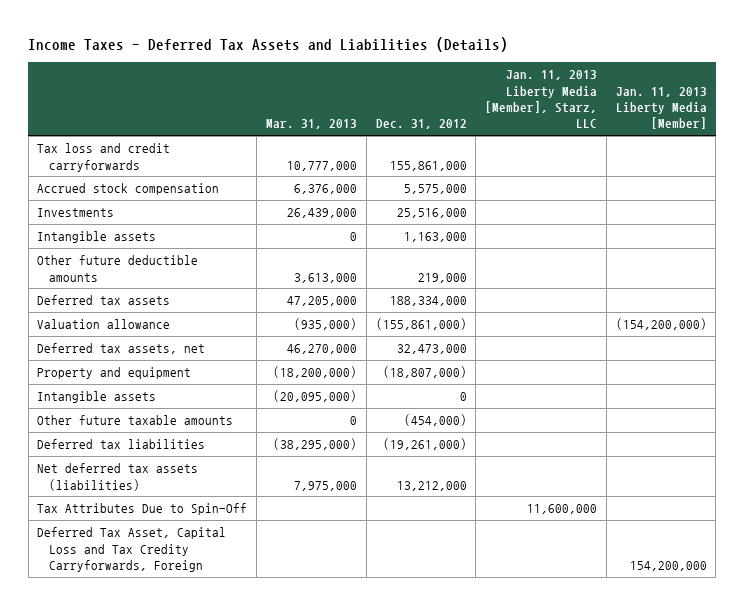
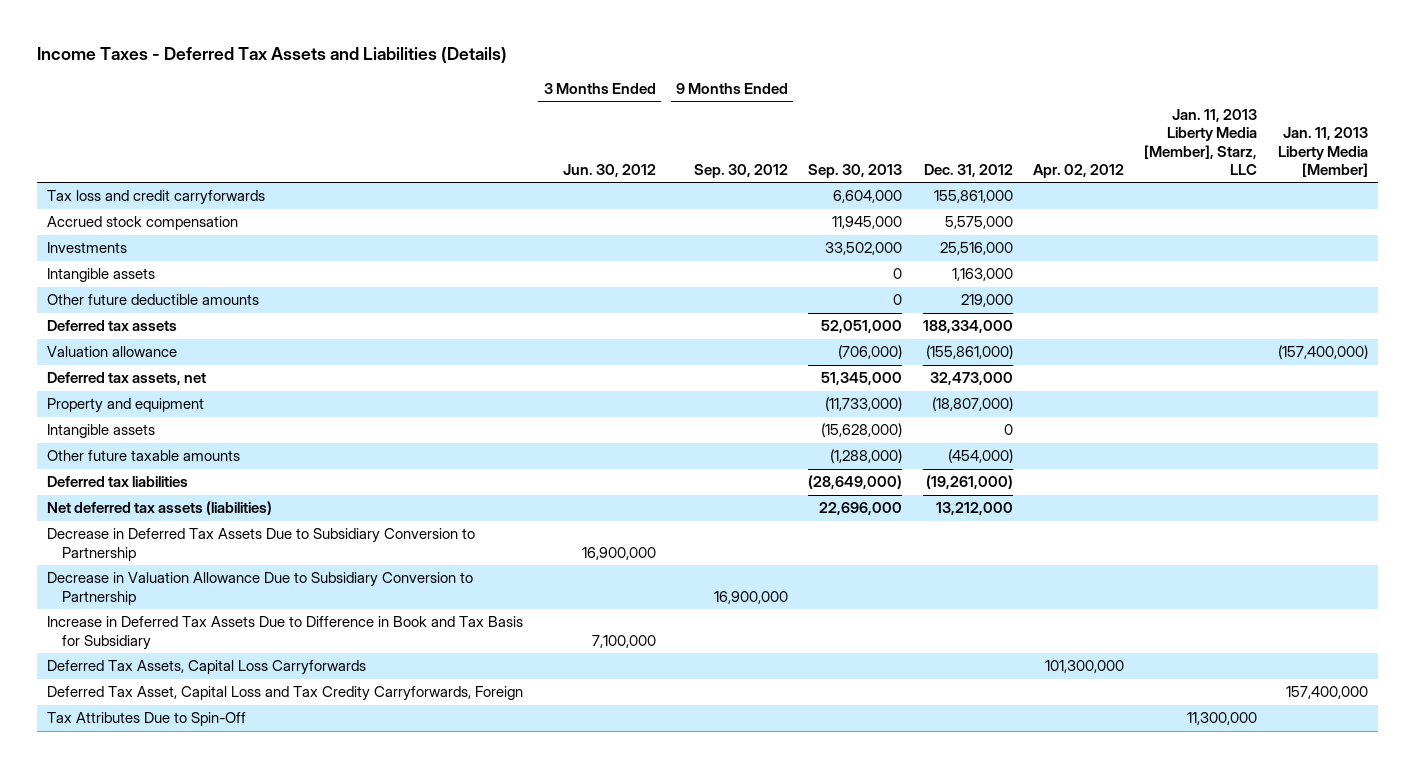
- | Mar. 31, 2013 | Dec. 31, 2012 | Jan. 11, 2013 Liberty Media [Member], Starz, LLC | Jan. 11, 2013 Liberty Media [Member]
+ | 3 Months Ended Jun. 30, 2012 | 9 Months Ended Sep. 30, 2012 | Sep. 30, 2013 | Dec. 31, 2012 | Apr. 02, 2012 | Jan. 11, 2013 Liberty Media [Member], Starz, LLC | Jan. 11, 2013 Liberty Media [Member]
- Valuation allowance | (935,000) | (155,861,000) | | (154,200,000)
+ Valuation allowance | | | (706,000) | (155,861,000) | | | (157,400,000)
- Tax Attributes Due to Spin-Off | | | 11,600,000 |
- Deferred Tax Asset, Capital Loss and Tax Credity Carryforwards, Foreign | | | | 154,200,000
+ Decrease in Deferred Tax Assets Due to Subsidiary Conversion to Partnership | 16,900,000 | | | | | |
+ Decrease in Valuation Allowance Due to Subsidiary Conversion to Partnership | | 16,900,000 | | | | |
+ Increase in Deferred Tax Assets Due to Difference in Book and Tax Basis for Subsidiary | 7,100,000 | | | | | |
+ Deferred Tax Assets, Capital Loss Carryforwards | | | | | 101,300,000 | |
+ Deferred Tax Asset, Capital Loss and Tax Credity Carryforwards, Foreign | | | | | | | 157,400,000
+ Tax Attributes Due to Spin-Off | | | | | | 11,300,000 |

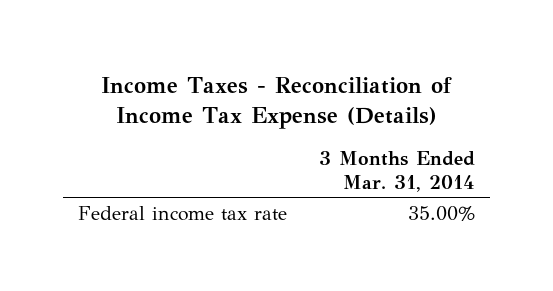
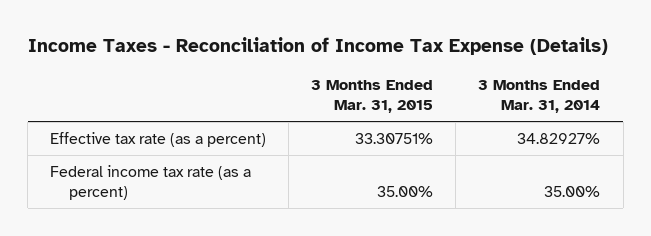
- | 3 Months Ended Mar. 31, 2014
+ | 3 Months Ended Mar. 31, 2015 | 3 Months Ended Mar. 31, 2014
- Federal income tax rate | 35.00%
+ Effective tax rate (as a percent) | 33.30751% | 34.82927%
+ Federal income tax rate (as a percent) | 35.00% | 35.00%

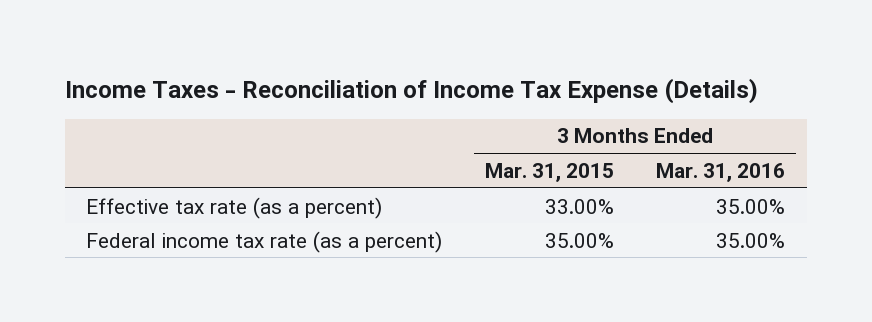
- | 3 Months Ended Mar. 31, 2015 | 3 Months Ended Mar. 31, 2014
+ | 3 Months Ended Mar. 31, 2015 | 3 Months Ended Mar. 31, 2016
- Effective tax rate (as a percent) | 33.30751% | 34.82927%
+ Effective tax rate (as a percent) | 33.00% | 35.00%

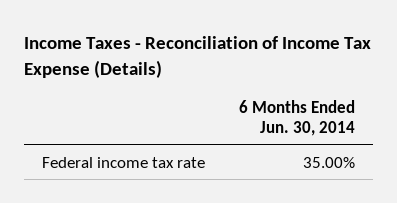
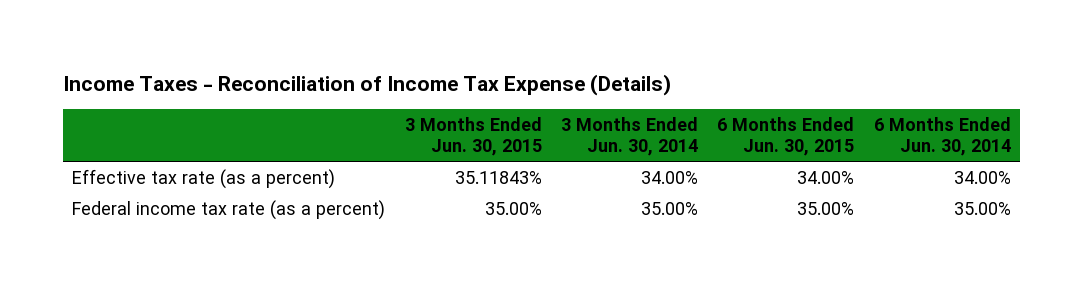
- | 6 Months Ended Jun. 30, 2014
+ | 3 Months Ended Jun. 30, 2015 | 3 Months Ended Jun. 30, 2014 | 6 Months Ended Jun. 30, 2015 | 6 Months Ended Jun. 30, 2014
- Federal income tax rate | 35.00%
+ Effective tax rate (as a percent) | 35.11843% | 34.00% | 34.00% | 34.00%
+ Federal income tax rate (as a percent) | 35.00% | 35.00% | 35.00% | 35.00%

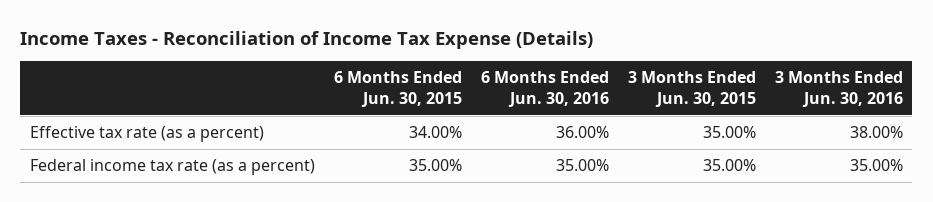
- | 3 Months Ended Jun. 30, 2015 | 3 Months Ended Jun. 30, 2014 | 6 Months Ended Jun. 30, 2015 | 6 Months Ended Jun. 30, 2014
+ | 6 Months Ended Jun. 30, 2015 | 6 Months Ended Jun. 30, 2016 | 3 Months Ended Jun. 30, 2015 | 3 Months Ended Jun. 30, 2016
- Effective tax rate (as a percent) | 35.11843% | 34.00% | 34.00% | 34.00%
+ Effective tax rate (as a percent) | 34.00% | 36.00% | 35.00% | 38.00%

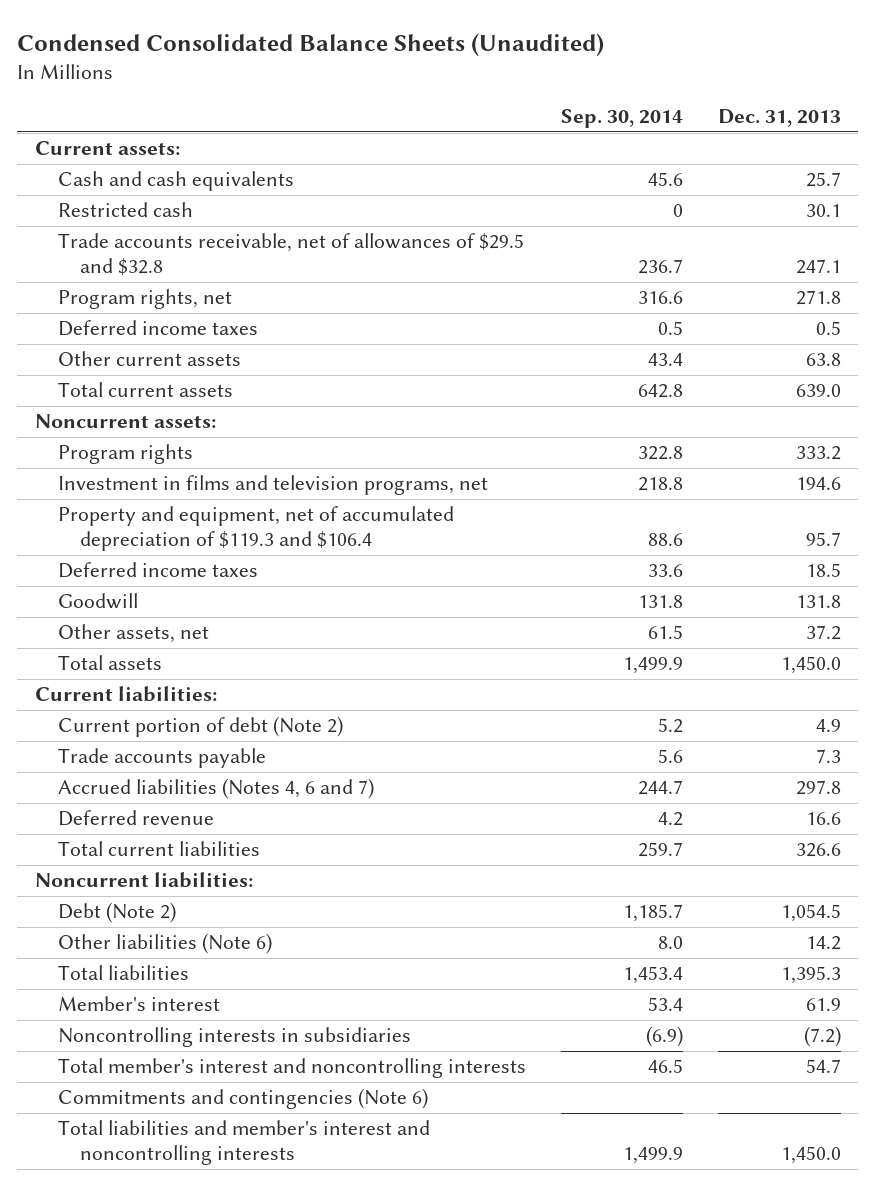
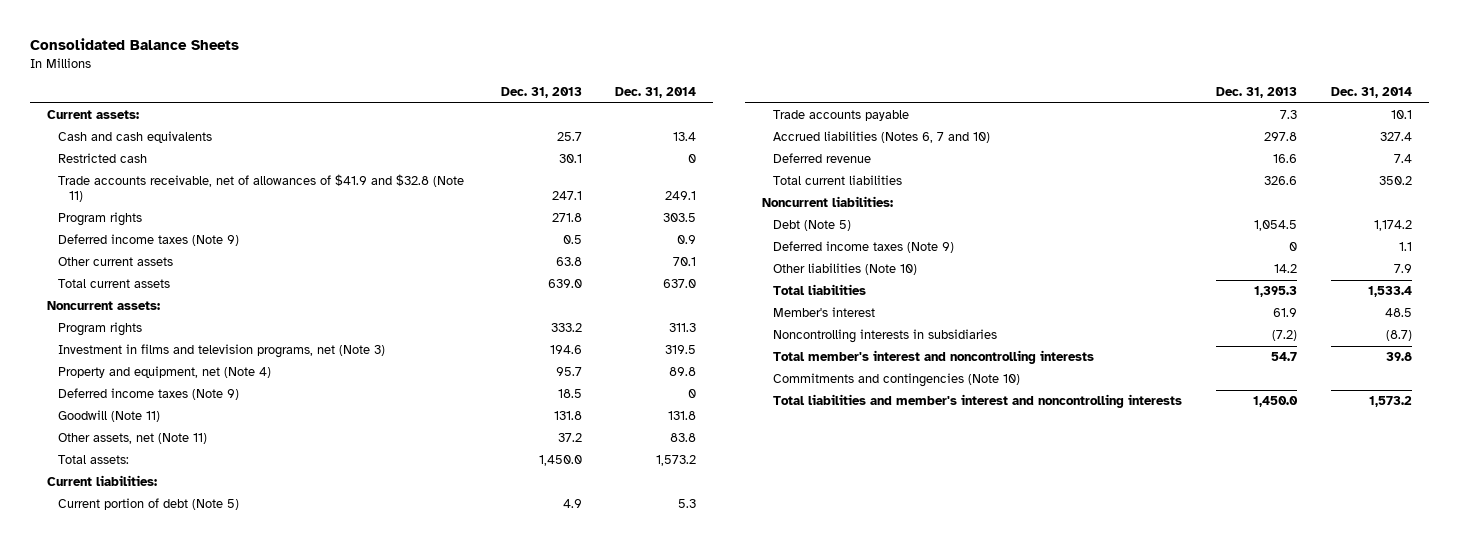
- Condensed Consolidated Balance Sheets (Unaudited)
+ Consolidated Balance Sheets
- | Sep. 30, 2014 | Dec. 31, 2013
+ | Dec. 31, 2013 | Dec. 31, 2014
- Trade accounts receivable, net of allowances of $29.5 and $32.8 | 236.7 | 247.1
- Program rights, net | 316.6 | 271.8
- Deferred income taxes | 0.5 | 0.5
+ Trade accounts receivable, net of allowances of $41.9 and $32.8 (Note 11) | 247.1 | 249.1
+ Program rights | 271.8 | 303.5
+ Deferred income taxes (Note 9) | 0.5 | 0.9
- Investment in films and television programs, net | 218.8 | 194.6
- Property and equipment, net of accumulated depreciation of $119.3 and $106.4 | 88.6 | 95.7
- Deferred income taxes | 33.6 | 18.5
- Goodwill | 131.8 | 131.8
- Other assets, net | 61.5 | 37.2
- Total assets | 1,499.9 | 1,450.0
+ Investment in films and television programs, net (Note 3) | 194.6 | 319.5
+ Property and equipment, net (Note 4) | 95.7 | 89.8
+ Deferred income taxes (Note 9) | 18.5 | 0
+ Goodwill (Note 11) | 131.8 | 131.8
+ Other assets, net (Note 11) | 37.2 | 83.8
+ Total assets: | 1,450.0 | 1,573.2
- Current portion of debt (Note 2) | 5.2 | 4.9
+ Current portion of debt (Note 5) | 4.9 | 5.3
- Accrued liabilities (Notes 4, 6 and 7) | 244.7 | 297.8
+ Accrued liabilities (Notes 6, 7 and 10) | 297.8 | 327.4
- Debt (Note 2) | 1,185.7 | 1,054.5
- Other liabilities (Note 6) | 8.0 | 14.2
+ Debt (Note 5) | 1,054.5 | 1,174.2
+ Deferred income taxes (Note 9) | 0 | 1.1
+ Other liabilities (Note 10) | 14.2 | 7.9
- Commitments and contingencies (Note 6)
+ Commitments and contingencies (Note 10)

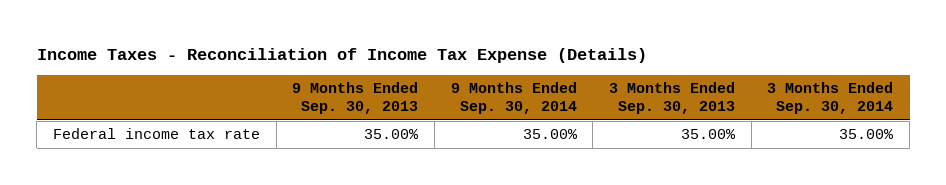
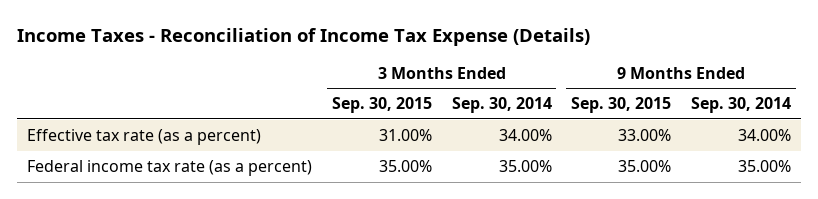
- | 9 Months Ended Sep. 30, 2013 | 9 Months Ended Sep. 30, 2014 | 3 Months Ended Sep. 30, 2013 | 3 Months Ended Sep. 30, 2014
+ | 3 Months Ended Sep. 30, 2015 | 3 Months Ended Sep. 30, 2014 | 9 Months Ended Sep. 30, 2015 | 9 Months Ended Sep. 30, 2014
- Federal income tax rate | 35.00% | 35.00% | 35.00% | 35.00%
+ Effective tax rate (as a percent) | 31.00% | 34.00% | 33.00% | 34.00%
+ Federal income tax rate (as a percent) | 35.00% | 35.00% | 35.00% | 35.00%

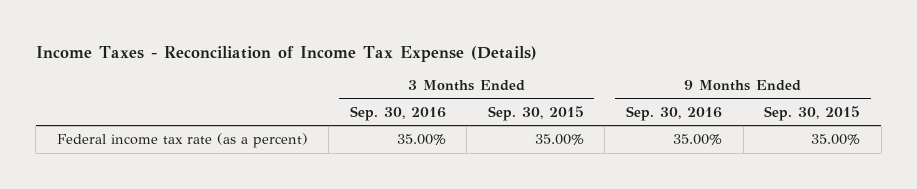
- | 3 Months Ended Sep. 30, 2015 | 3 Months Ended Sep. 30, 2014 | 9 Months Ended Sep. 30, 2015 | 9 Months Ended Sep. 30, 2014
+ | 3 Months Ended Sep. 30, 2016 | 3 Months Ended Sep. 30, 2015 | 9 Months Ended Sep. 30, 2016 | 9 Months Ended Sep. 30, 2015
- Effective tax rate (as a percent) | 31.00% | 34.00% | 33.00% | 34.00%

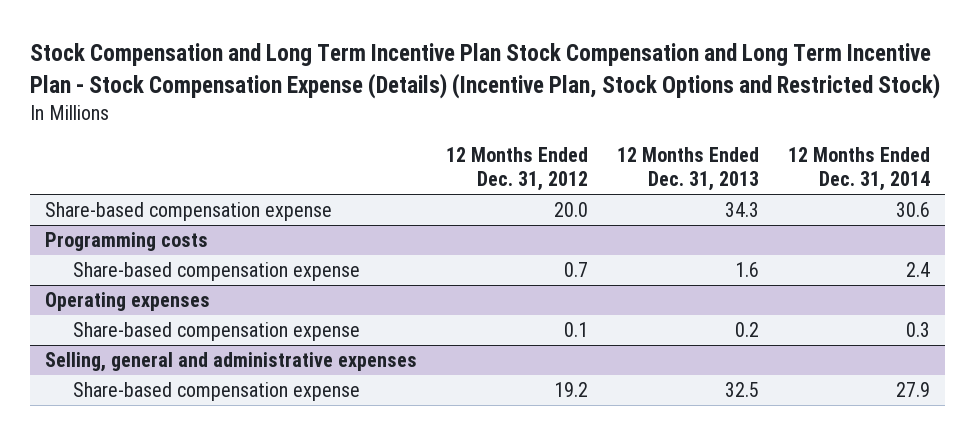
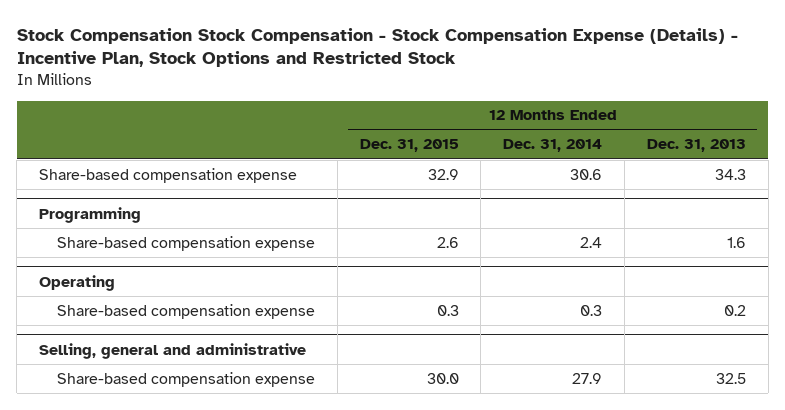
- Stock Compensation and Long Term Incentive Plan Stock Compensation and Long Term Incentive Plan - Stock Compensation Expense (Details) (Incentive Plan, Stock Options and Restricted Stock)
+ Stock Compensation Stock Compensation - Stock Compensation Expense (Details) - Incentive Plan, Stock Options and Restricted Stock
- | 12 Months Ended Dec. 31, 2012 | 12 Months Ended Dec. 31, 2013 | 12 Months Ended Dec. 31, 2014
+ | 12 Months Ended Dec. 31, 2015 | 12 Months Ended Dec. 31, 2014 | 12 Months Ended Dec. 31, 2013
- Programming costs
+ Programming
- Operating expenses
+ Operating
- Selling, general and administrative expenses
+ Selling, general and administrative

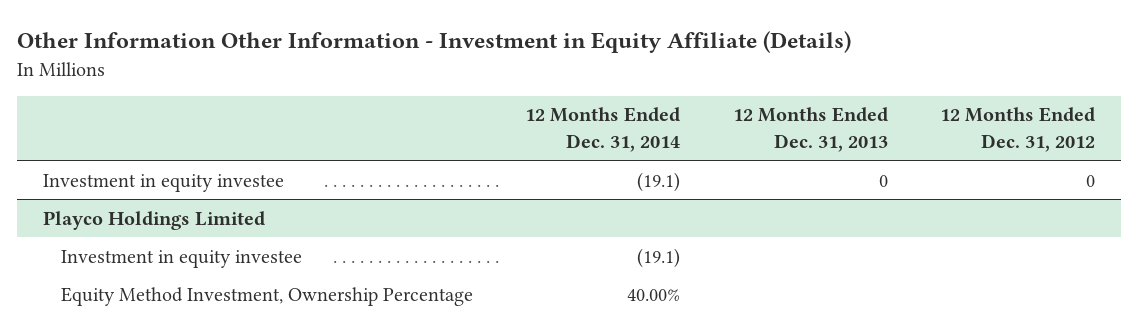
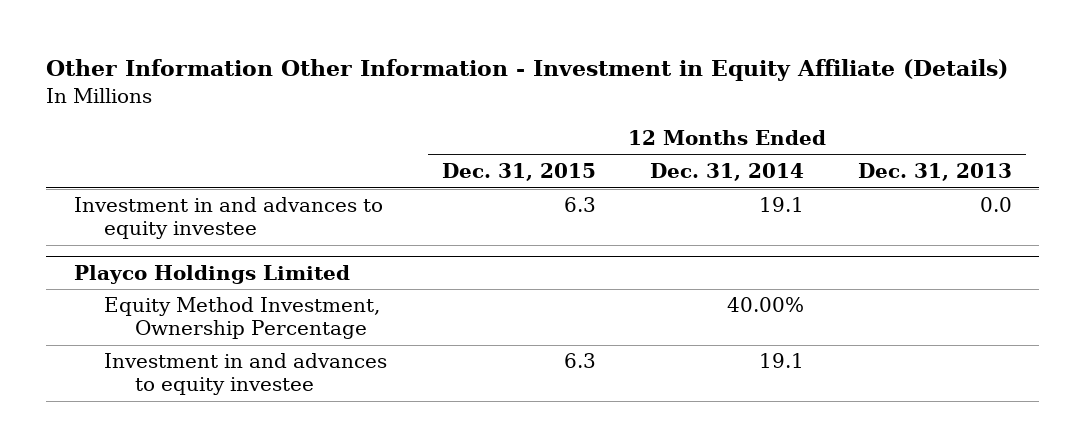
- | 12 Months Ended Dec. 31, 2014 | 12 Months Ended Dec. 31, 2013 | 12 Months Ended Dec. 31, 2012
+ | 12 Months Ended Dec. 31, 2015 | 12 Months Ended Dec. 31, 2014 | 12 Months Ended Dec. 31, 2013
- Investment in equity investee | (19.1) | 0 | 0
+ Investment in and advances to equity investee | 6.3 | 19.1 | 0.0
@ Playco Holdings Limited
- Investment in equity investee | (19.1) | |
+ Investment in and advances to equity investee | 6.3 | 19.1 |

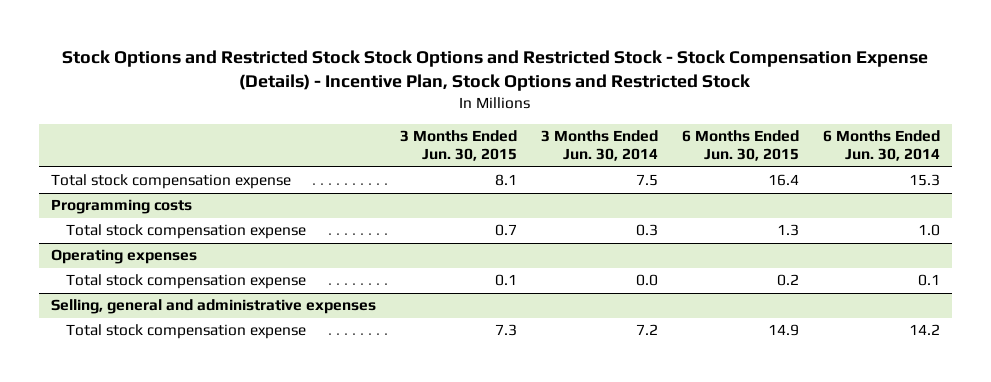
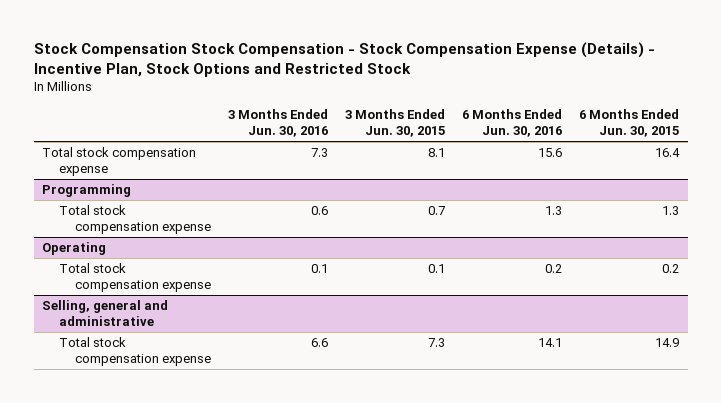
- Stock Options and Restricted Stock Stock Options and Restricted Stock - Stock Compensation Expense (Details) - Incentive Plan, Stock Options and Restricted Stock
+ Stock Compensation Stock Compensation - Stock Compensation Expense (Details) - Incentive Plan, Stock Options and Restricted Stock
- | 3 Months Ended Jun. 30, 2015 | 3 Months Ended Jun. 30, 2014 | 6 Months Ended Jun. 30, 2015 | 6 Months Ended Jun. 30, 2014
+ | 3 Months Ended Jun. 30, 2016 | 3 Months Ended Jun. 30, 2015 | 6 Months Ended Jun. 30, 2016 | 6 Months Ended Jun. 30, 2015
- Programming costs
+ Programming
- Operating expenses
+ Operating
- Selling, general and administrative expenses
+ Selling, general and administrative

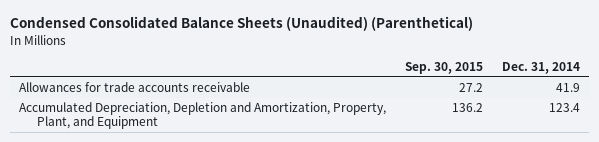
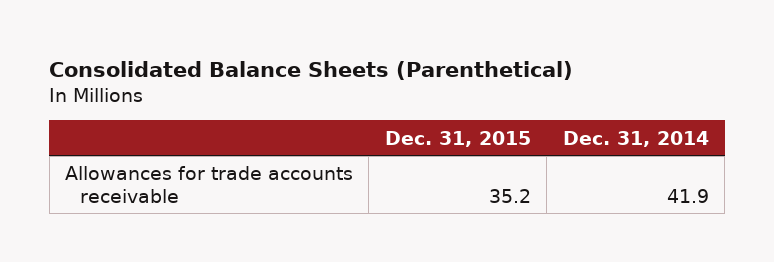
- Condensed Consolidated Balance Sheets (Unaudited) (Parenthetical)
+ Consolidated Balance Sheets (Parenthetical)
- | Sep. 30, 2015 | Dec. 31, 2014
+ | Dec. 31, 2015 | Dec. 31, 2014
- Accumulated Depreciation, Depletion and Amortization, Property, Plant, and Equipment | 136.2 | 123.4

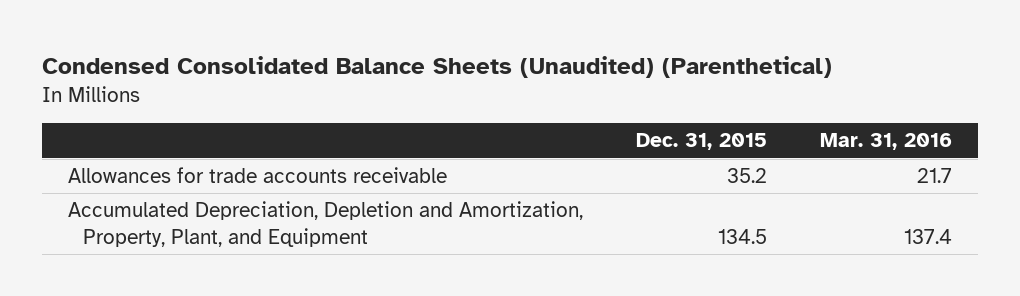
- Consolidated Balance Sheets (Parenthetical)
+ Condensed Consolidated Balance Sheets (Unaudited) (Parenthetical)
- | Dec. 31, 2015 | Dec. 31, 2014
+ | Dec. 31, 2015 | Mar. 31, 2016
+ Accumulated Depreciation, Depletion and Amortization, Property, Plant, and Equipment | 134.5 | 137.4

